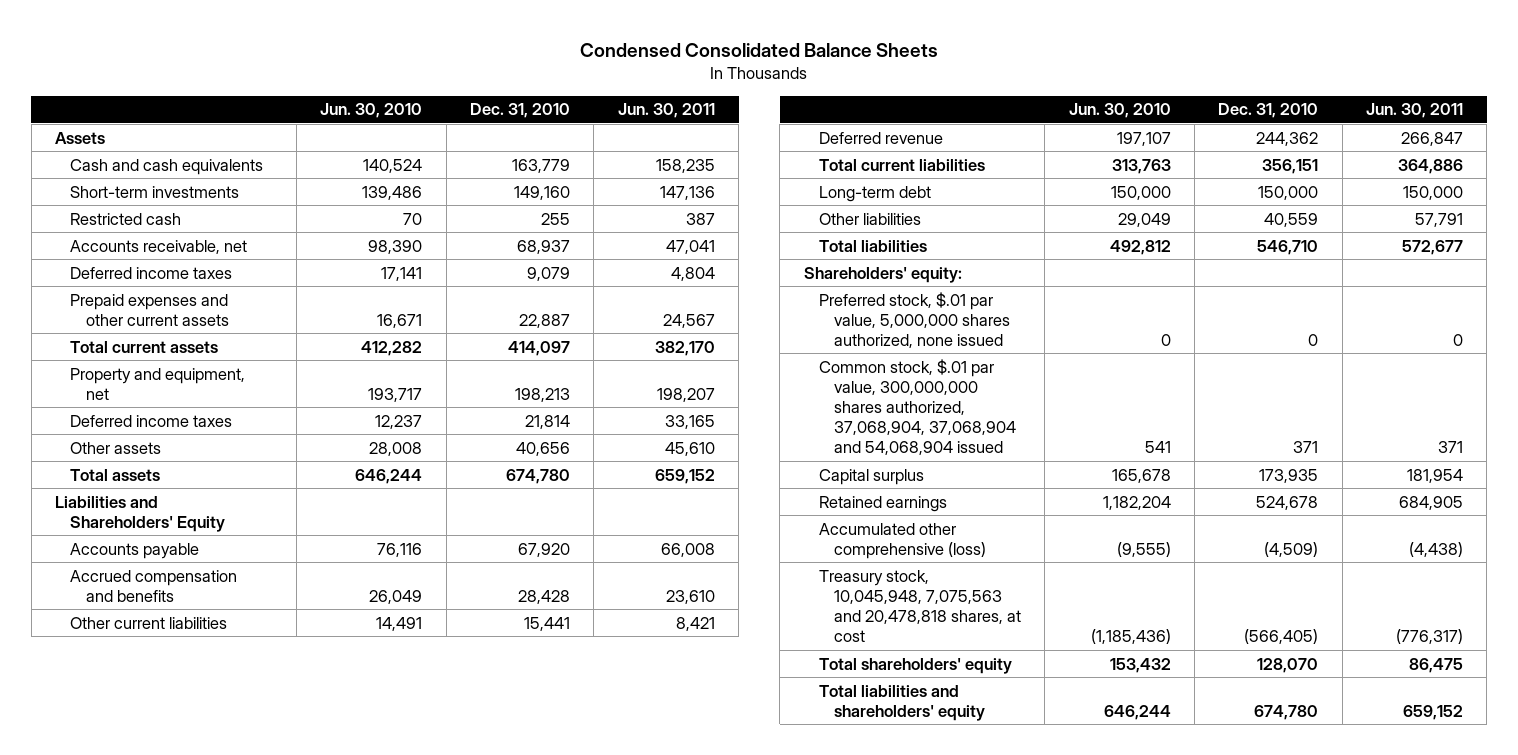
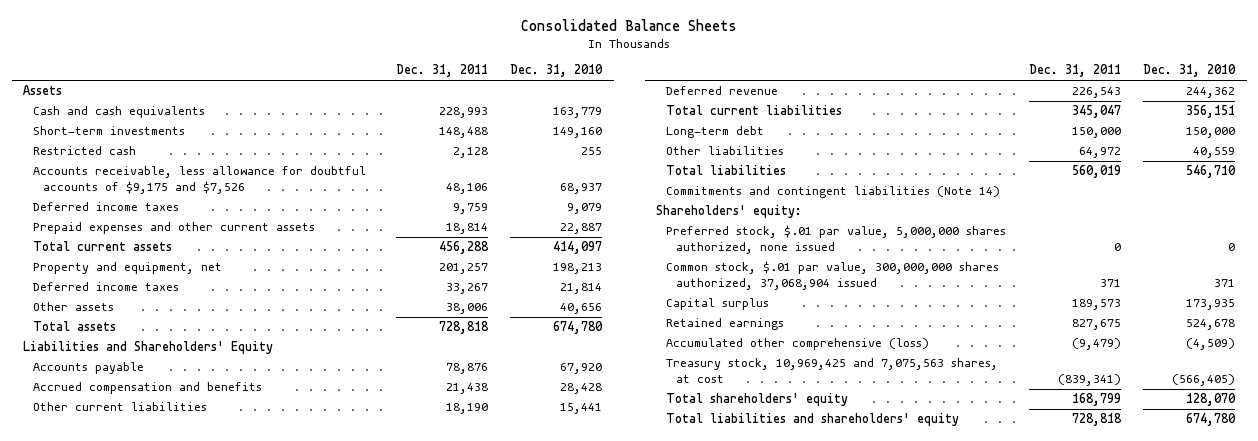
- Condensed Consolidated Balance Sheets
+ Consolidated Balance Sheets
- | Jun. 30, 2010 | Dec. 31, 2010 | Jun. 30, 2011
+ | Dec. 31, 2011 | Dec. 31, 2010
- Accounts receivable, net | 98,390 | 68,937 | 47,041
+ Accounts receivable, less allowance for doubtful accounts of $9,175 and $7,526 | 48,106 | 68,937
+ Commitments and contingent liabilities (Note 14)
- Common stock, $.01 par value, 300,000,000 shares authorized, 37,068,904, 37,068,904 and 54,068,904 issued | 541 | 371 | 371
+ Common stock, $.01 par value, 300,000,000 shares authorized, 37,068,904 issued | 371 | 371
- Treasury stock, 10,045,948, 7,075,563 and 20,478,818 shares, at cost | (1,185,436) | (566,405) | (776,317)
+ Treasury stock, 10,969,425 and 7,075,563 shares, at cost | (839,341) | (566,405)

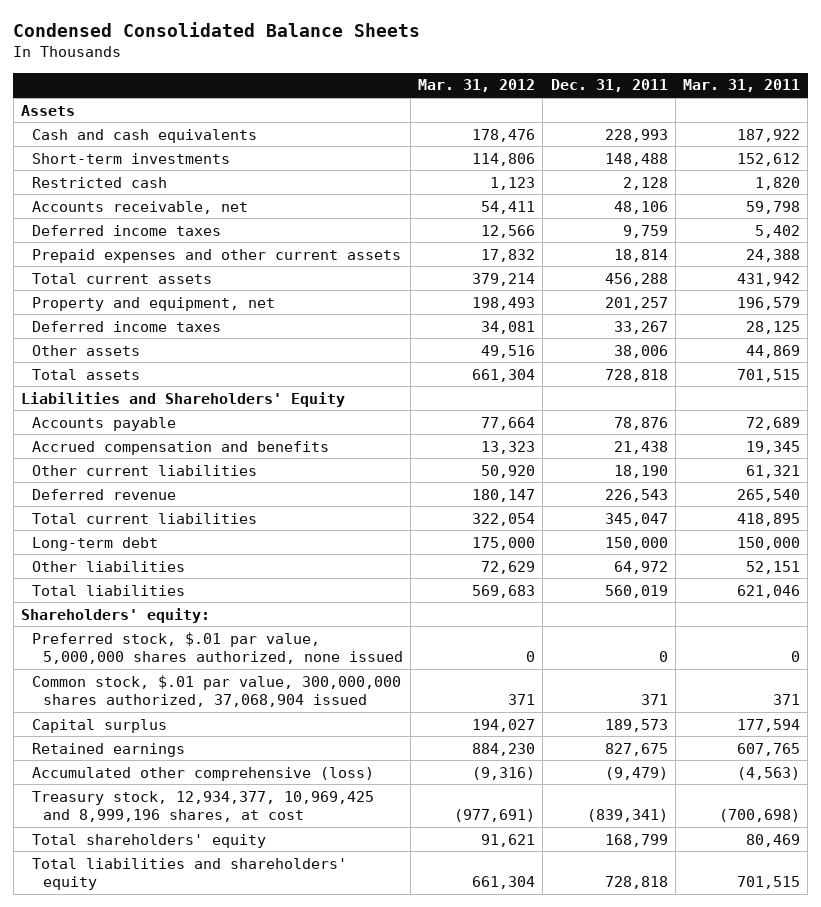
- Consolidated Balance Sheets
+ Condensed Consolidated Balance Sheets
- | Dec. 31, 2011 | Dec. 31, 2010
+ | Mar. 31, 2012 | Dec. 31, 2011 | Mar. 31, 2011
- Accounts receivable, less allowance for doubtful accounts of $9,175 and $7,526 | 48,106 | 68,937
+ Accounts receivable, net | 54,411 | 48,106 | 59,798
- Commitments and contingent liabilities (Note 14)
- Treasury stock, 10,969,425 and 7,075,563 shares, at cost | (839,341) | (566,405)
+ Treasury stock, 12,934,377, 10,969,425 and 8,999,196 shares, at cost | (977,691) | (839,341) | (700,698)

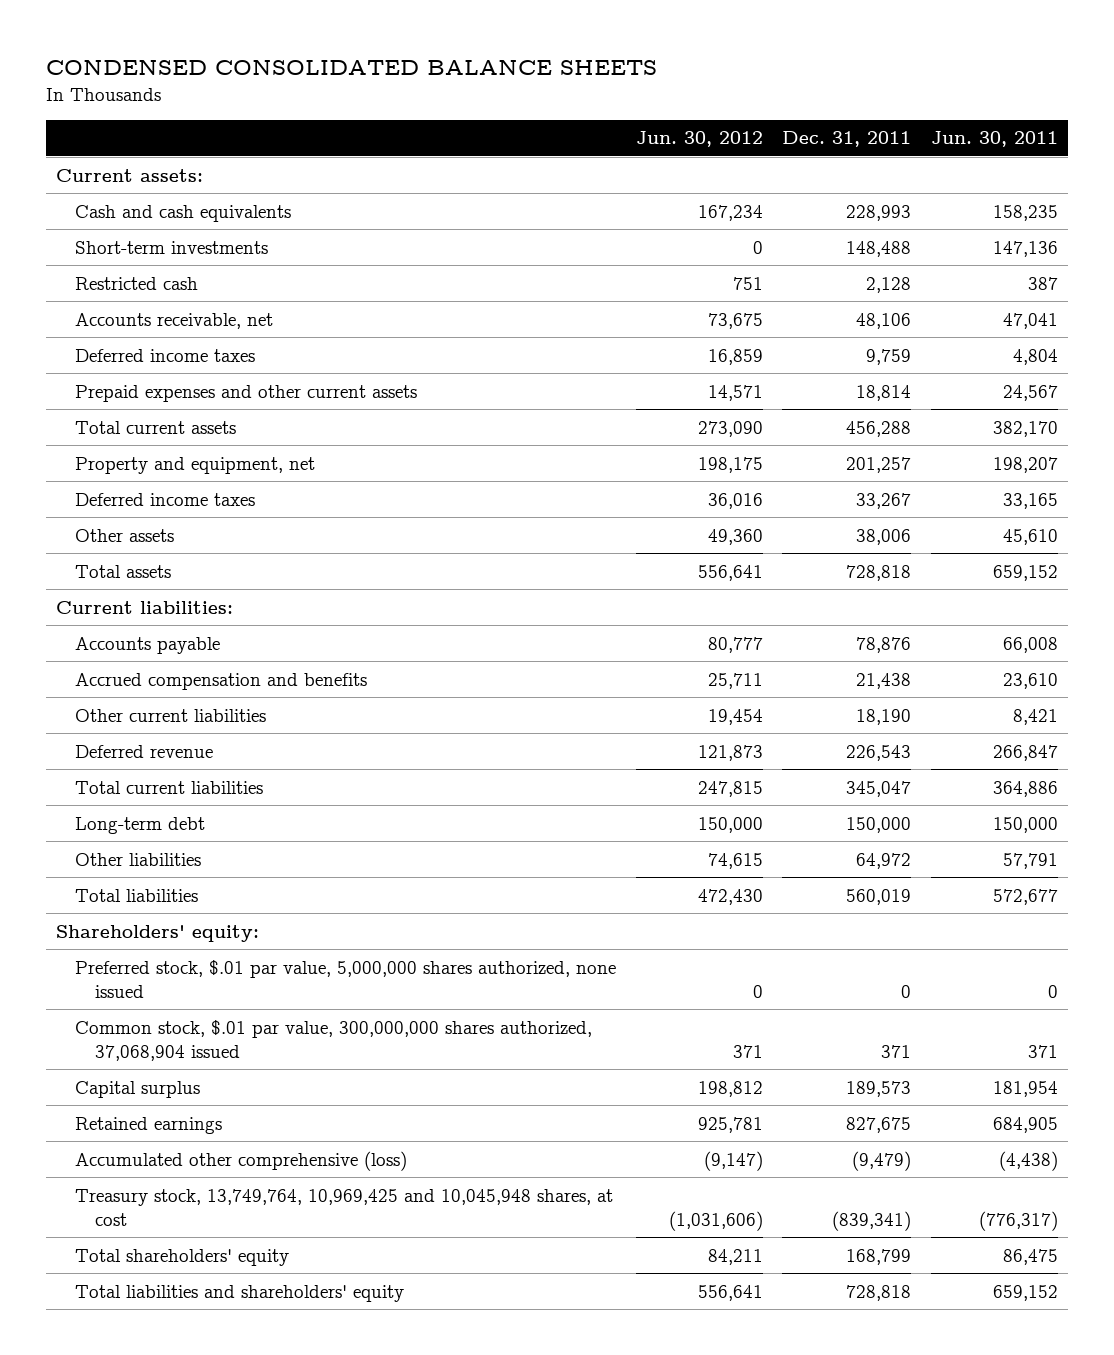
- Condensed Consolidated Balance Sheets
+ CONDENSED CONSOLIDATED BALANCE SHEETS
- | Mar. 31, 2012 | Dec. 31, 2011 | Mar. 31, 2011
+ | Jun. 30, 2012 | Dec. 31, 2011 | Jun. 30, 2011
- Assets
+ Current assets:
- Liabilities and Shareholders' Equity
+ Current liabilities:
- Treasury stock, 12,934,377, 10,969,425 and 8,999,196 shares, at cost | (977,691) | (839,341) | (700,698)
+ Treasury stock, 13,749,764, 10,969,425 and 10,045,948 shares, at cost | (1,031,606) | (839,341) | (776,317)

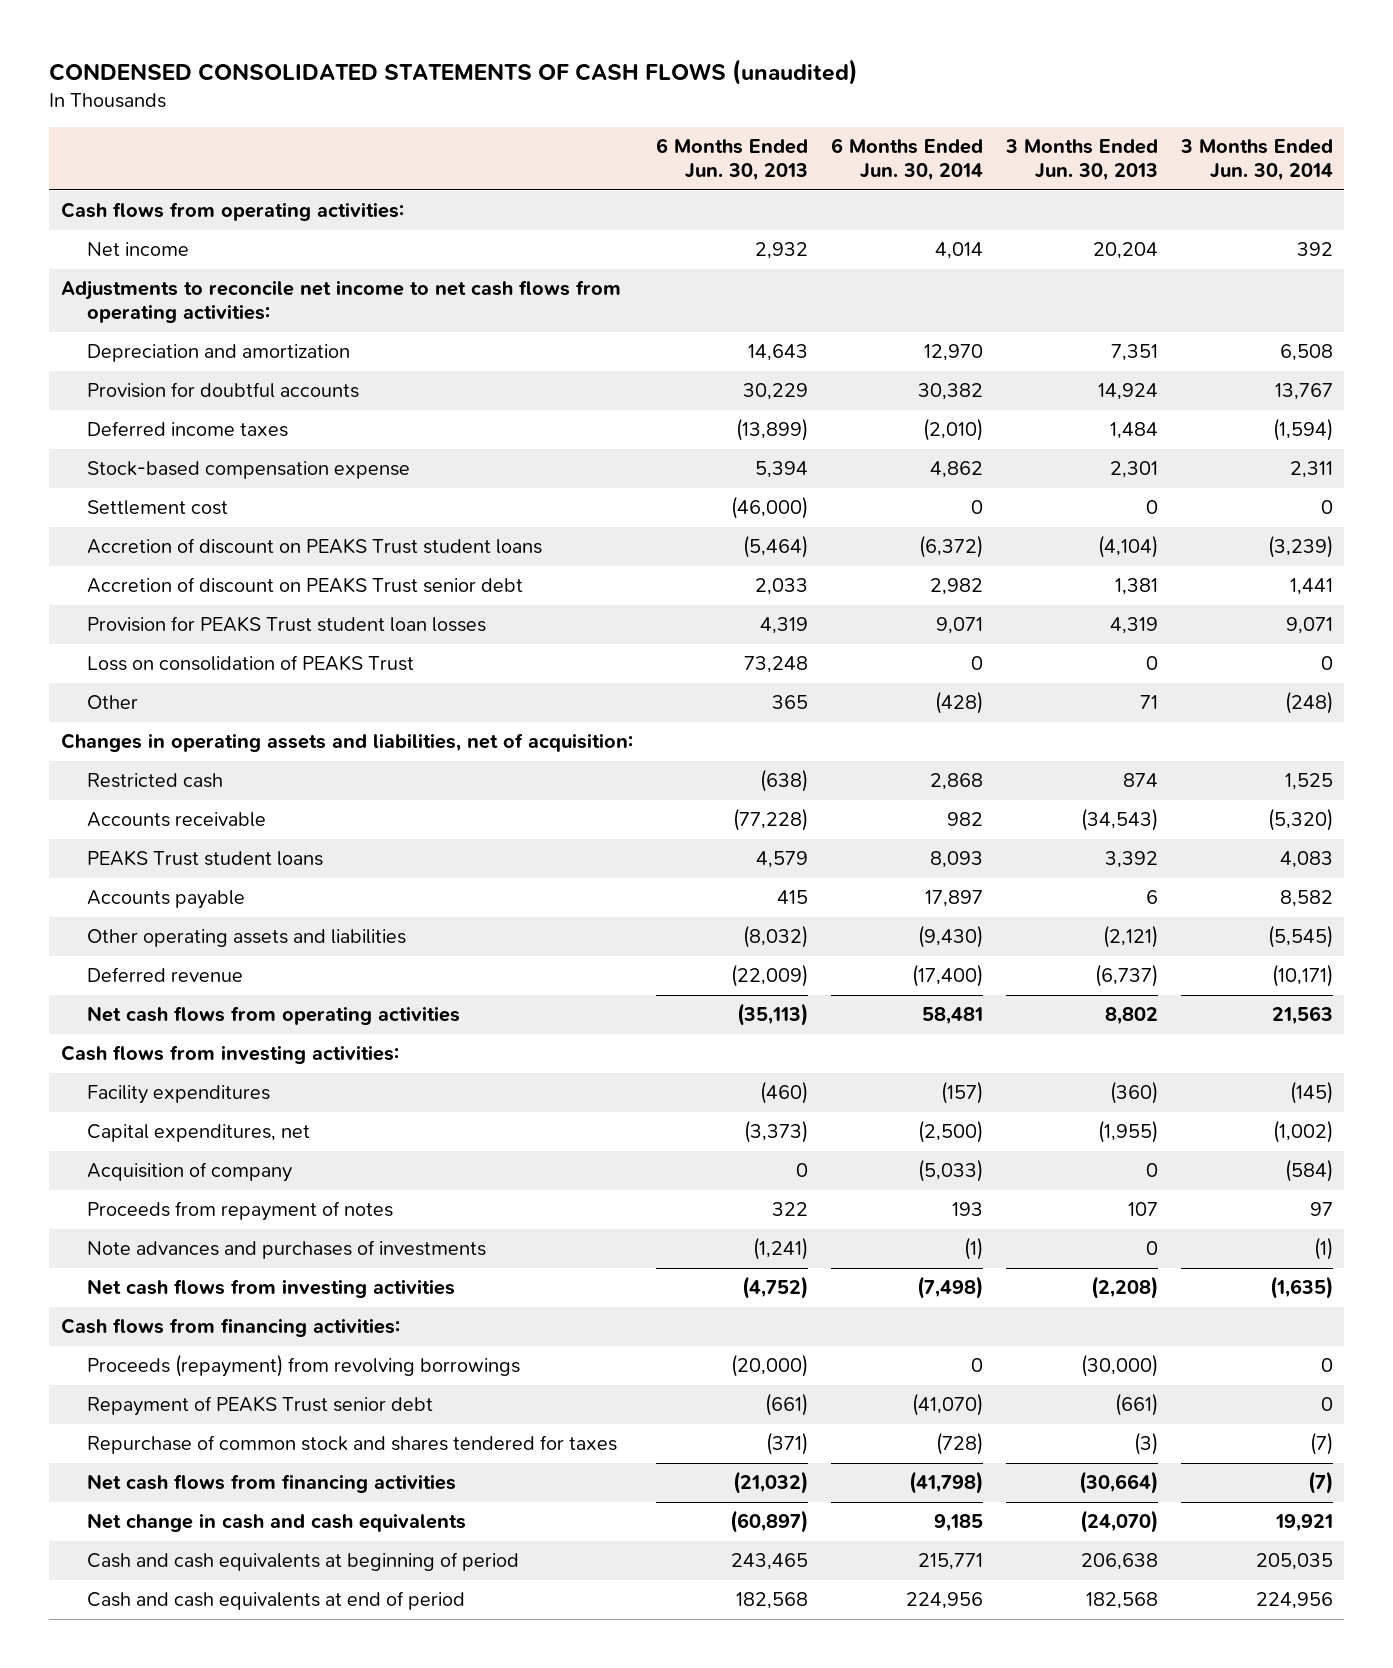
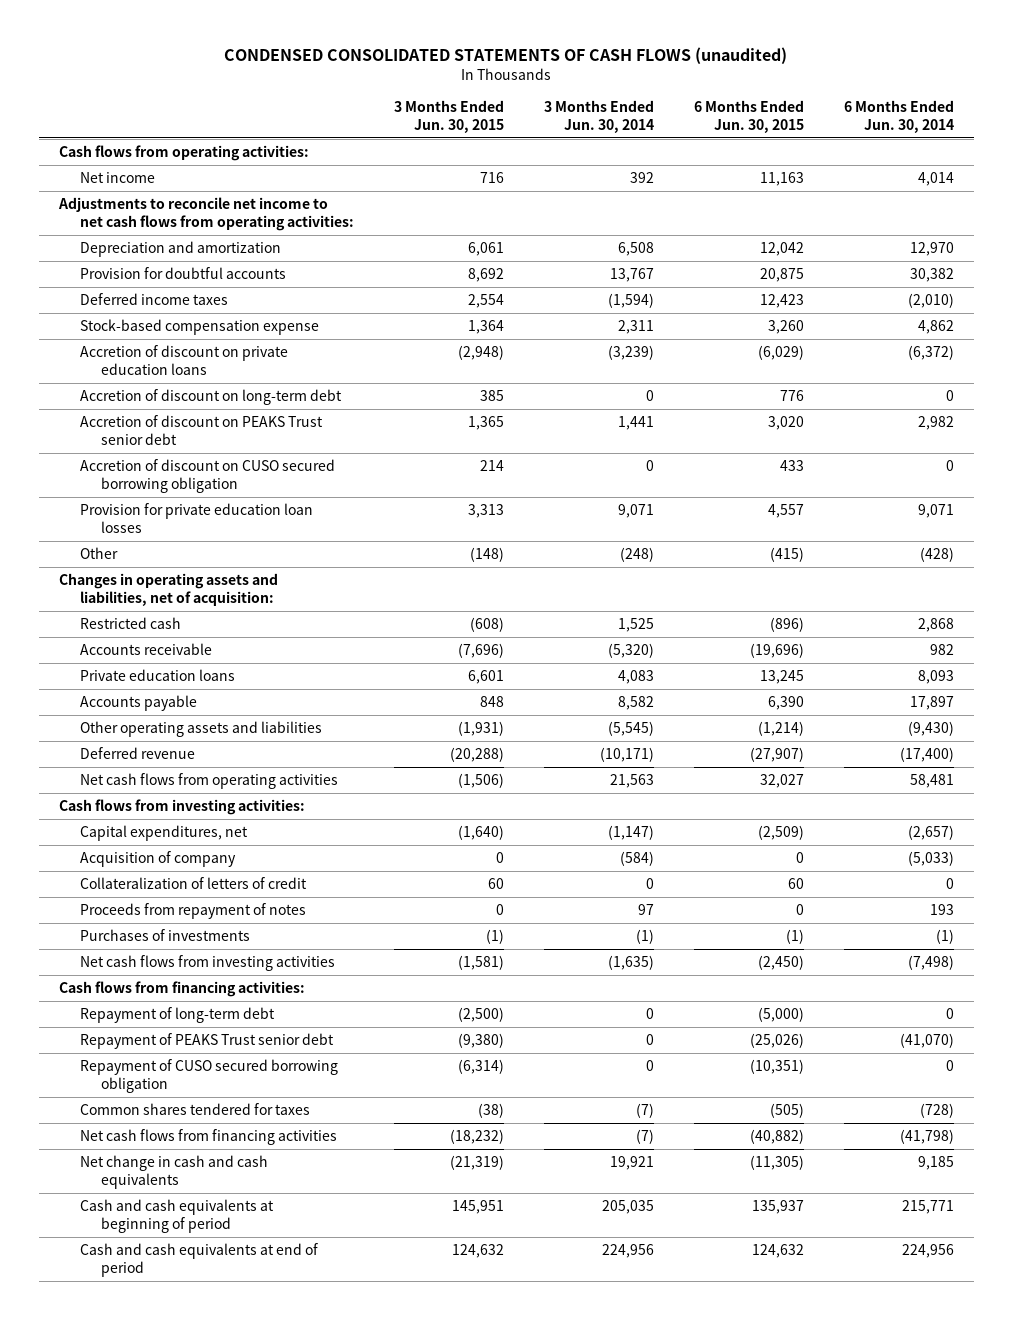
- | 6 Months Ended Jun. 30, 2013 | 6 Months Ended Jun. 30, 2014 | 3 Months Ended Jun. 30, 2013 | 3 Months Ended Jun. 30, 2014
+ | 3 Months Ended Jun. 30, 2015 | 3 Months Ended Jun. 30, 2014 | 6 Months Ended Jun. 30, 2015 | 6 Months Ended Jun. 30, 2014
- Settlement cost | (46,000) | 0 | 0 | 0
- Accretion of discount on PEAKS Trust student loans | (5,464) | (6,372) | (4,104) | (3,239)
+ Accretion of discount on private education loans | (2,948) | (3,239) | (6,029) | (6,372)
+ Accretion of discount on long-term debt | 385 | 0 | 776 | 0
- Provision for PEAKS Trust student loan losses | 4,319 | 9,071 | 4,319 | 9,071
- Loss on consolidation of PEAKS Trust | 73,248 | 0 | 0 | 0
+ Accretion of discount on CUSO secured borrowing obligation | 214 | 0 | 433 | 0
+ Provision for private education loan losses | 3,313 | 9,071 | 4,557 | 9,071
- PEAKS Trust student loans | 4,579 | 8,093 | 3,392 | 4,083
+ Private education loans | 6,601 | 4,083 | 13,245 | 8,093
- Facility expenditures | (460) | (157) | (360) | (145)
- Capital expenditures, net | (3,373) | (2,500) | (1,955) | (1,002)
+ Capital expenditures, net | (1,640) | (1,147) | (2,509) | (2,657)
+ Collateralization of letters of credit | 60 | 0 | 60 | 0
- Note advances and purchases of investments | (1,241) | (1) | 0 | (1)
+ Purchases of investments | (1) | (1) | (1) | (1)
- Proceeds (repayment) from revolving borrowings | (20,000) | 0 | (30,000) | 0
+ Repayment of long-term debt | (2,500) | 0 | (5,000) | 0
- Repurchase of common stock and shares tendered for taxes | (371) | (728) | (3) | (7)
+ Repayment of CUSO secured borrowing obligation | (6,314) | 0 | (10,351) | 0
+ Common shares tendered for taxes | (38) | (7) | (505) | (728)

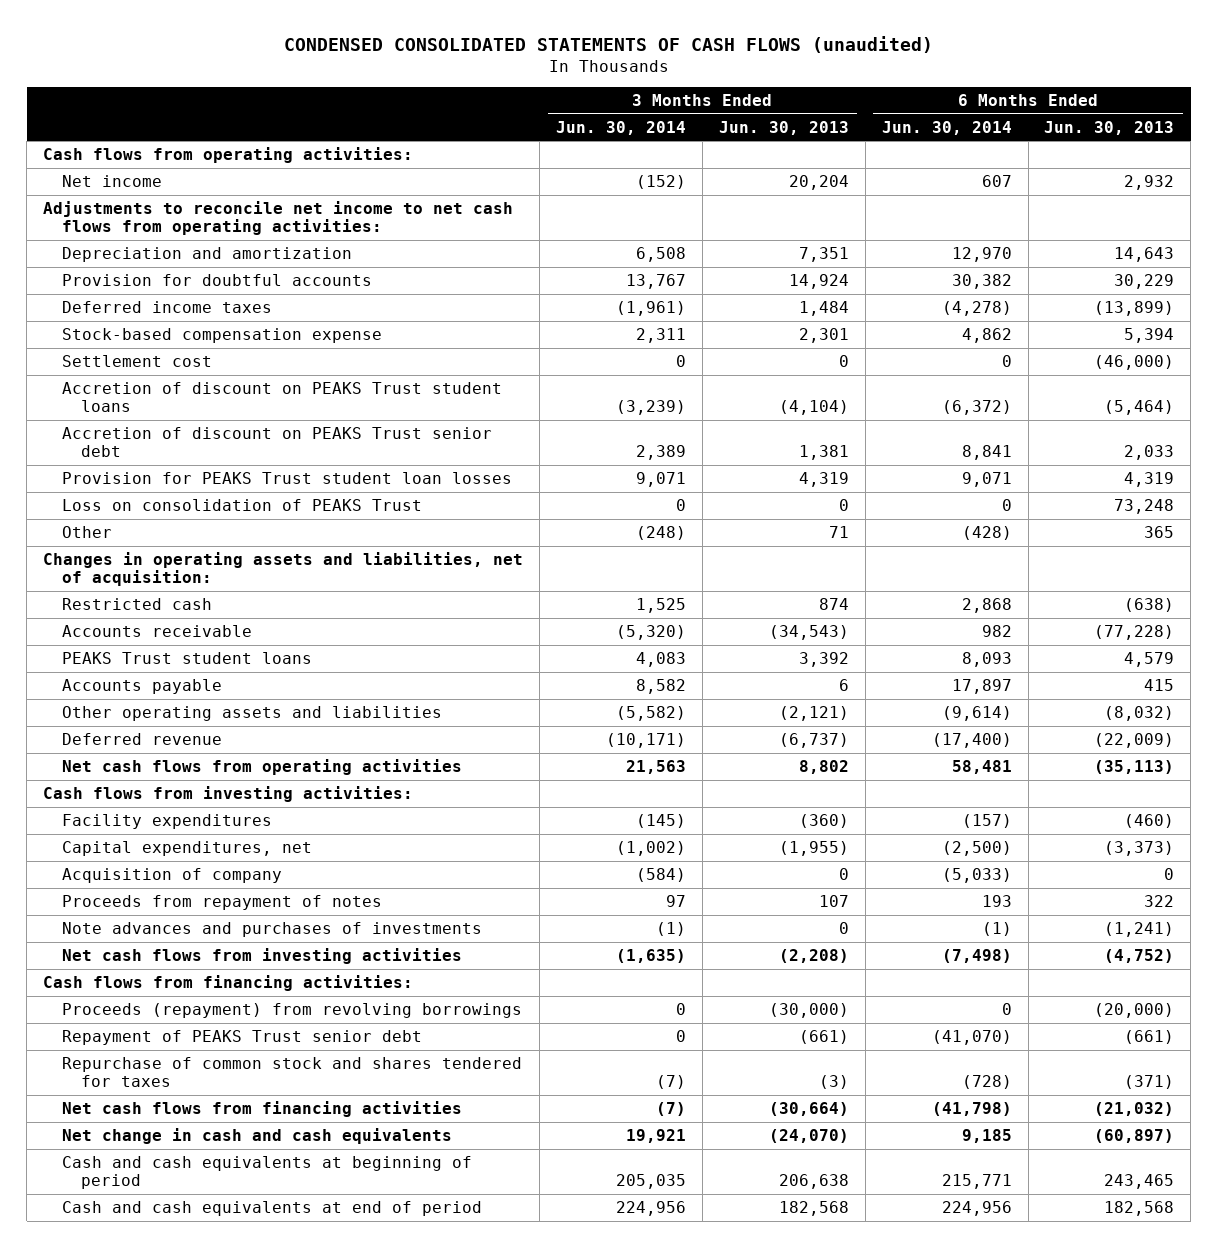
- | 3 Months Ended Jun. 30, 2015 | 3 Months Ended Jun. 30, 2014 | 6 Months Ended Jun. 30, 2015 | 6 Months Ended Jun. 30, 2014
+ | 3 Months Ended Jun. 30, 2014 | 3 Months Ended Jun. 30, 2013 | 6 Months Ended Jun. 30, 2014 | 6 Months Ended Jun. 30, 2013
- Net income | 716 | 392 | 11,163 | 4,014
+ Net income | (152) | 20,204 | 607 | 2,932
- Deferred income taxes | 2,554 | (1,594) | 12,423 | (2,010)
+ Deferred income taxes | (1,961) | 1,484 | (4,278) | (13,899)
- Accretion of discount on private education loans | (2,948) | (3,239) | (6,029) | (6,372)
- Accretion of discount on long-term debt | 385 | 0 | 776 | 0
- Accretion of discount on PEAKS Trust senior debt | 1,365 | 1,441 | 3,020 | 2,982
- Accretion of discount on CUSO secured borrowing obligation | 214 | 0 | 433 | 0
- Provision for private education loan losses | 3,313 | 9,071 | 4,557 | 9,071
+ Settlement cost | 0 | 0 | 0 | (46,000)
+ Accretion of discount on PEAKS Trust student loans | (3,239) | (4,104) | (6,372) | (5,464)
+ Accretion of discount on PEAKS Trust senior debt | 2,389 | 1,381 | 8,841 | 2,033
+ Provision for PEAKS Trust student loan losses | 9,071 | 4,319 | 9,071 | 4,319
+ Loss on consolidation of PEAKS Trust | 0 | 0 | 0 | 73,248
- Private education loans | 6,601 | 4,083 | 13,245 | 8,093
+ PEAKS Trust student loans | 4,083 | 3,392 | 8,093 | 4,579
- Other operating assets and liabilities | (1,931) | (5,545) | (1,214) | (9,430)
+ Other operating assets and liabilities | (5,582) | (2,121) | (9,614) | (8,032)
- Capital expenditures, net | (1,640) | (1,147) | (2,509) | (2,657)
+ Facility expenditures | (145) | (360) | (157) | (460)
+ Capital expenditures, net | (1,002) | (1,955) | (2,500) | (3,373)
- Collateralization of letters of credit | 60 | 0 | 60 | 0
- Purchases of investments | (1) | (1) | (1) | (1)
+ Note advances and purchases of investments | (1) | 0 | (1) | (1,241)
- Repayment of long-term debt | (2,500) | 0 | (5,000) | 0
+ Proceeds (repayment) from revolving borrowings | 0 | (30,000) | 0 | (20,000)
- Repayment of CUSO secured borrowing obligation | (6,314) | 0 | (10,351) | 0
- Common shares tendered for taxes | (38) | (7) | (505) | (728)
+ Repurchase of common stock and shares tendered for taxes | (7) | (3) | (728) | (371)

